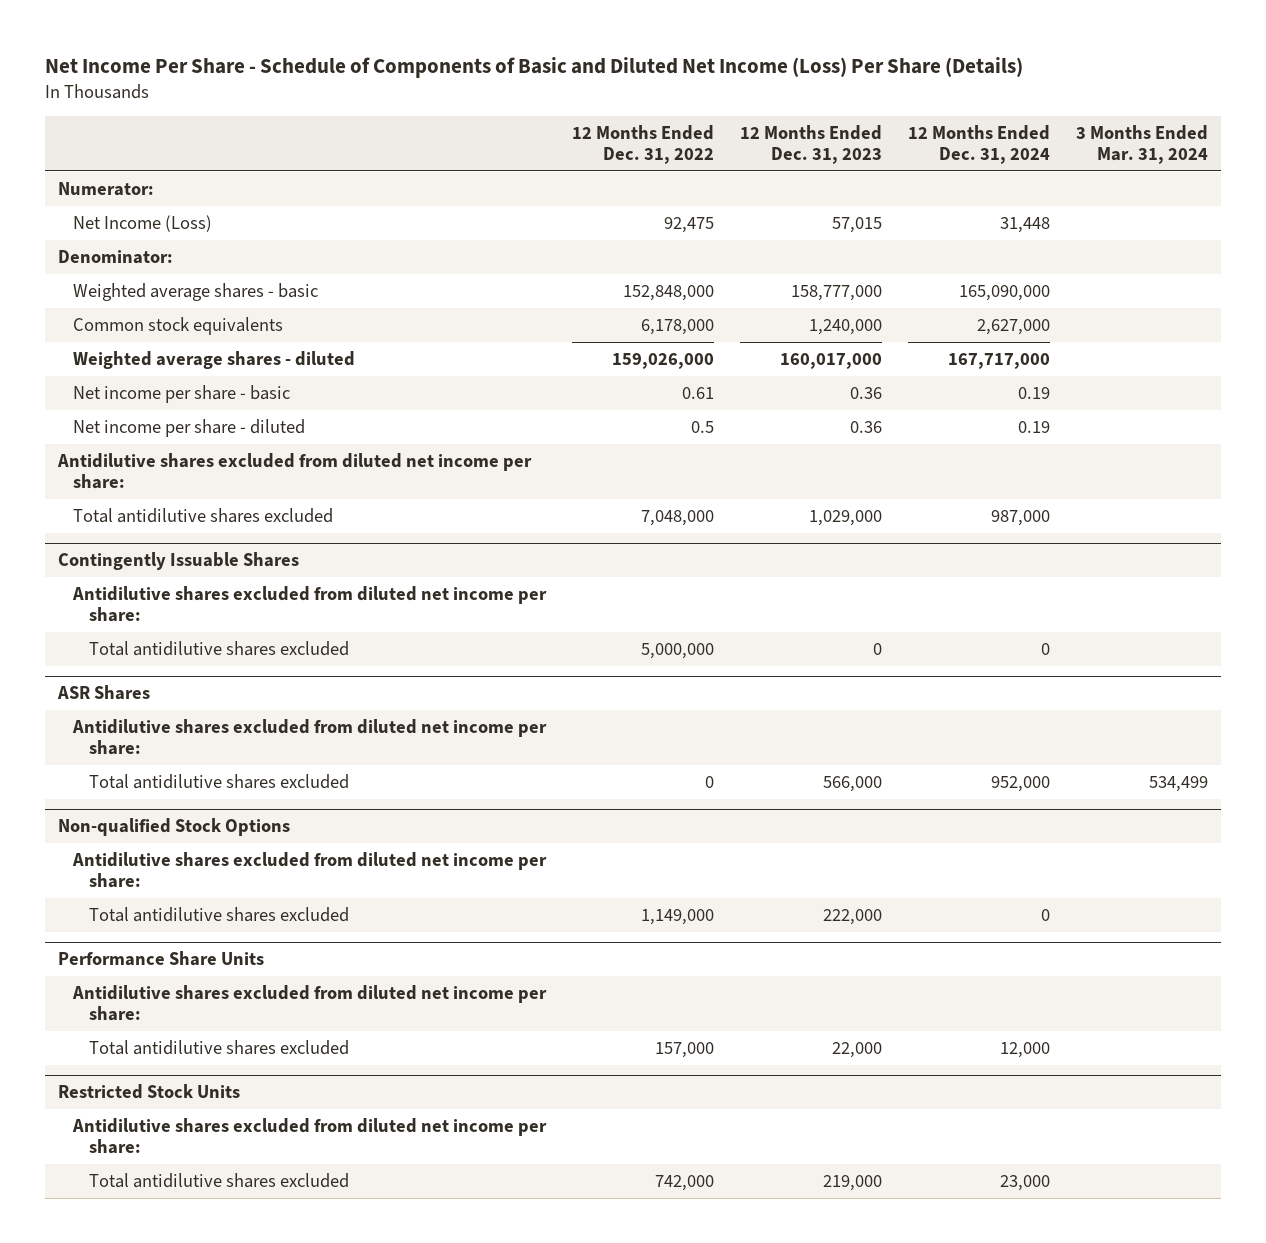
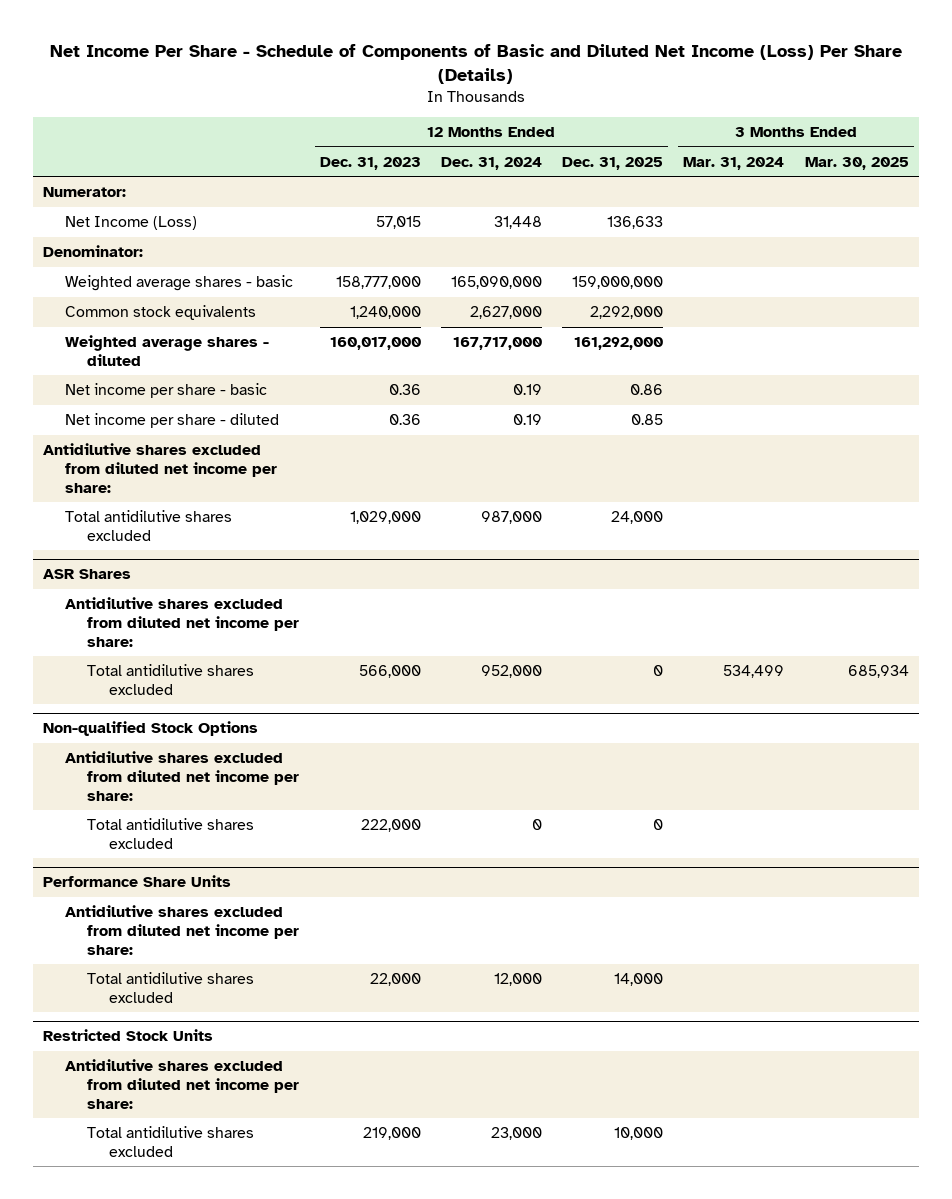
- | 12 Months Ended Dec. 31, 2022 | 12 Months Ended Dec. 31, 2023 | 12 Months Ended Dec. 31, 2024 | 3 Months Ended Mar. 31, 2024
+ | 12 Months Ended Dec. 31, 2023 | 12 Months Ended Dec. 31, 2024 | 12 Months Ended Dec. 31, 2025 | 3 Months Ended Mar. 31, 2024 | 3 Months Ended Mar. 30, 2025
- Contingently Issuable Shares
- Antidilutive shares excluded from diluted net income per share:
- Total antidilutive shares excluded | 5,000,000 | 0 | 0 |

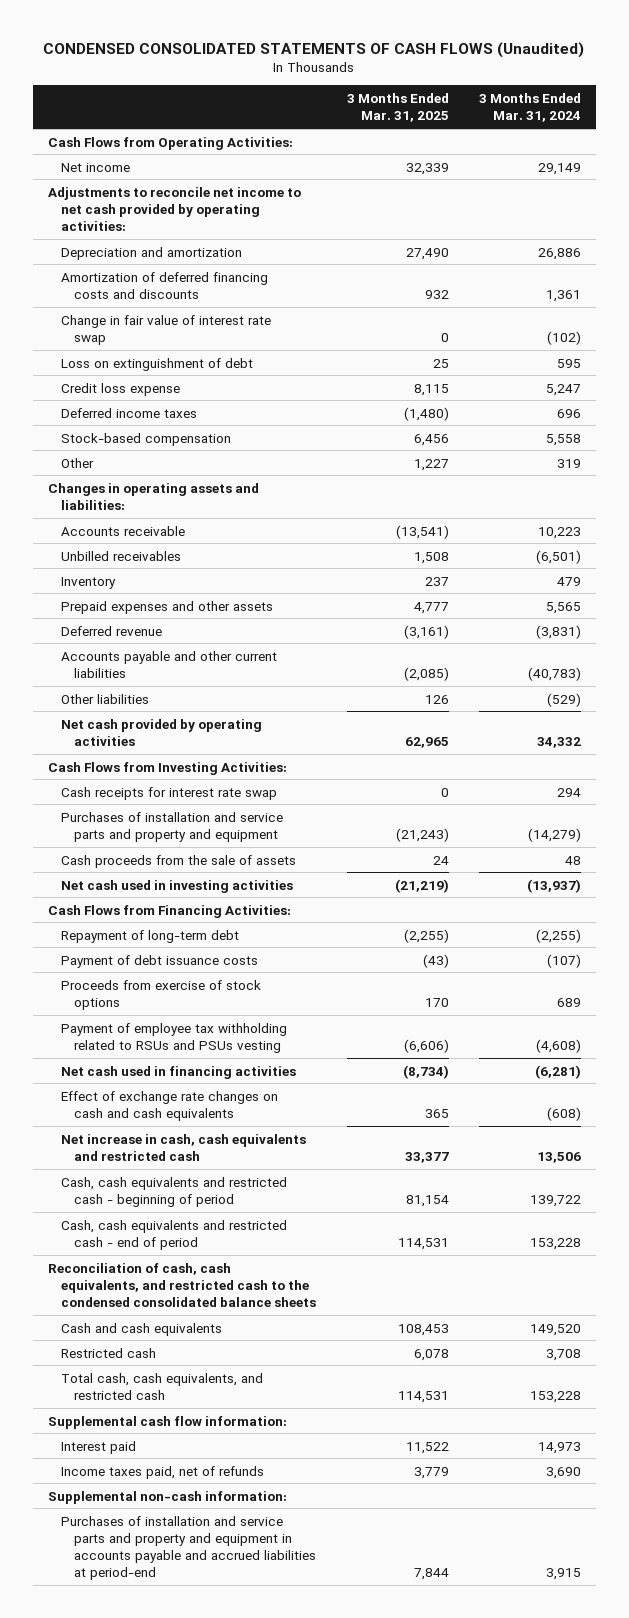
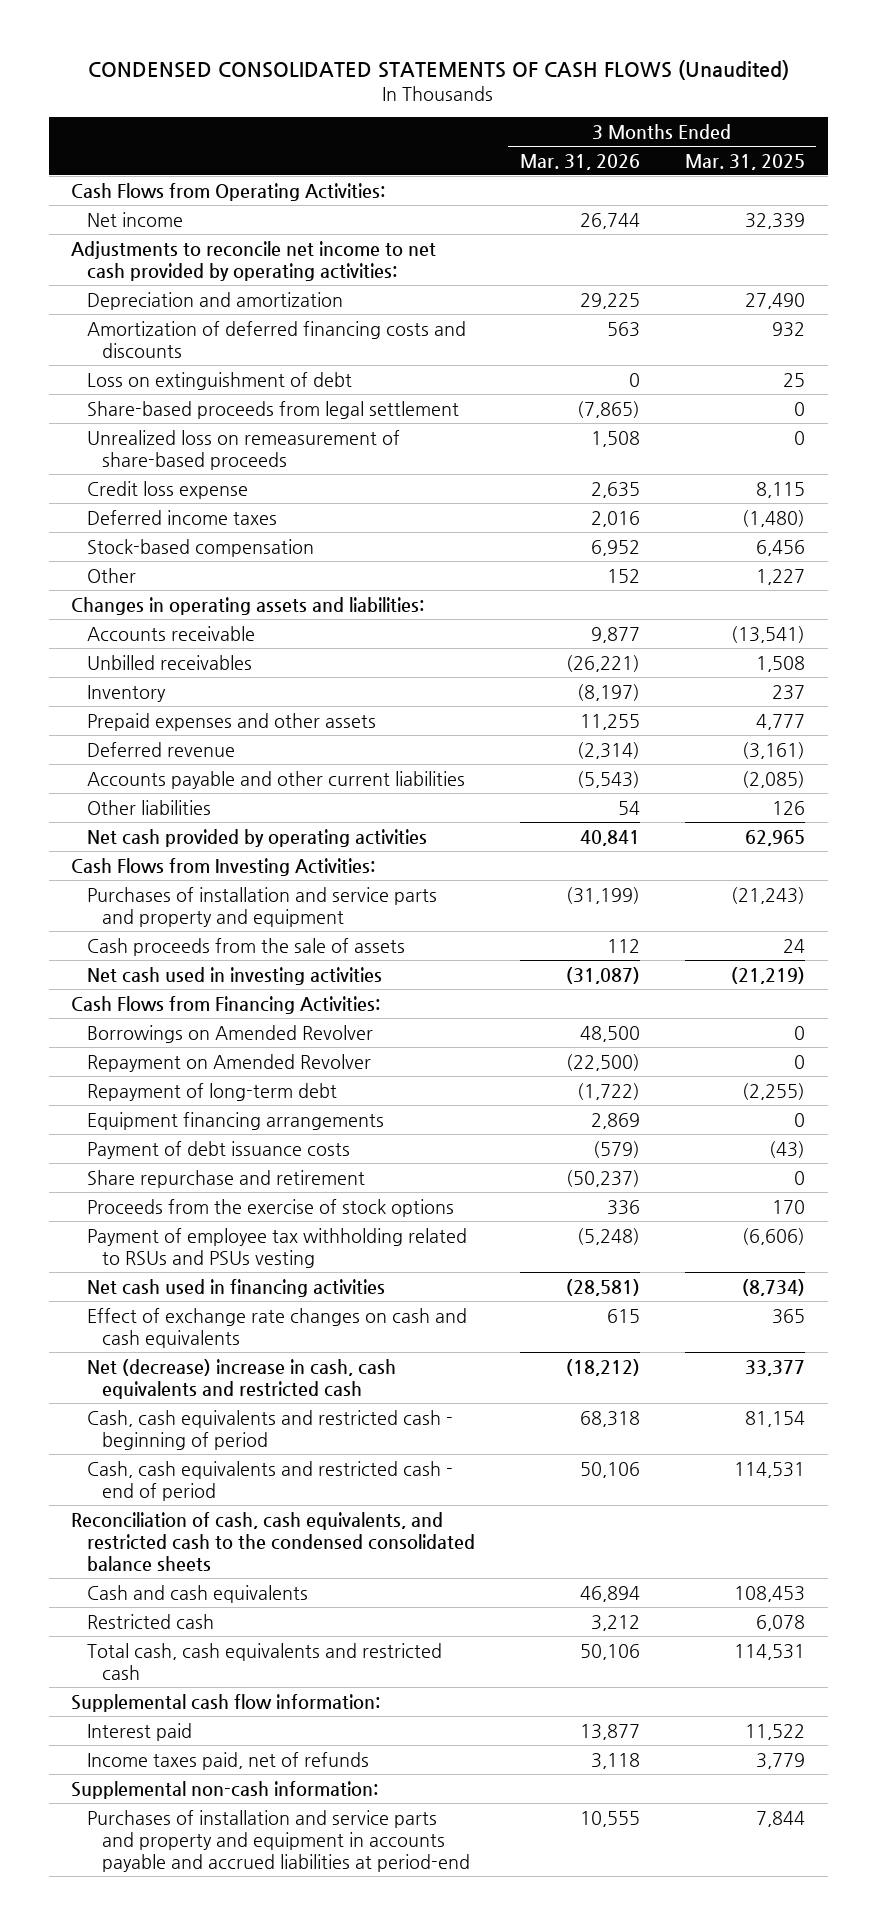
- | 3 Months Ended Mar. 31, 2025 | 3 Months Ended Mar. 31, 2024
+ | 3 Months Ended Mar. 31, 2026 | 3 Months Ended Mar. 31, 2025
- Change in fair value of interest rate swap | 0 | (102)
+ Share-based proceeds from legal settlement | (7,865) | 0
+ Unrealized loss on remeasurement of share-based proceeds | 1,508 | 0
- Cash receipts for interest rate swap | 0 | 294
+ Borrowings on Amended Revolver | 48,500 | 0
+ Repayment on Amended Revolver | (22,500) | 0
+ Equipment financing arrangements | 2,869 | 0
- Proceeds from exercise of stock options | 170 | 689
+ Share repurchase and retirement | (50,237) | 0
+ Proceeds from the exercise of stock options | 336 | 170
- Net increase in cash, cash equivalents and restricted cash | 33,377 | 13,506
+ Net (decrease) increase in cash, cash equivalents and restricted cash | (18,212) | 33,377
- Total cash, cash equivalents, and restricted cash | 114,531 | 153,228
+ Total cash, cash equivalents and restricted cash | 50,106 | 114,531

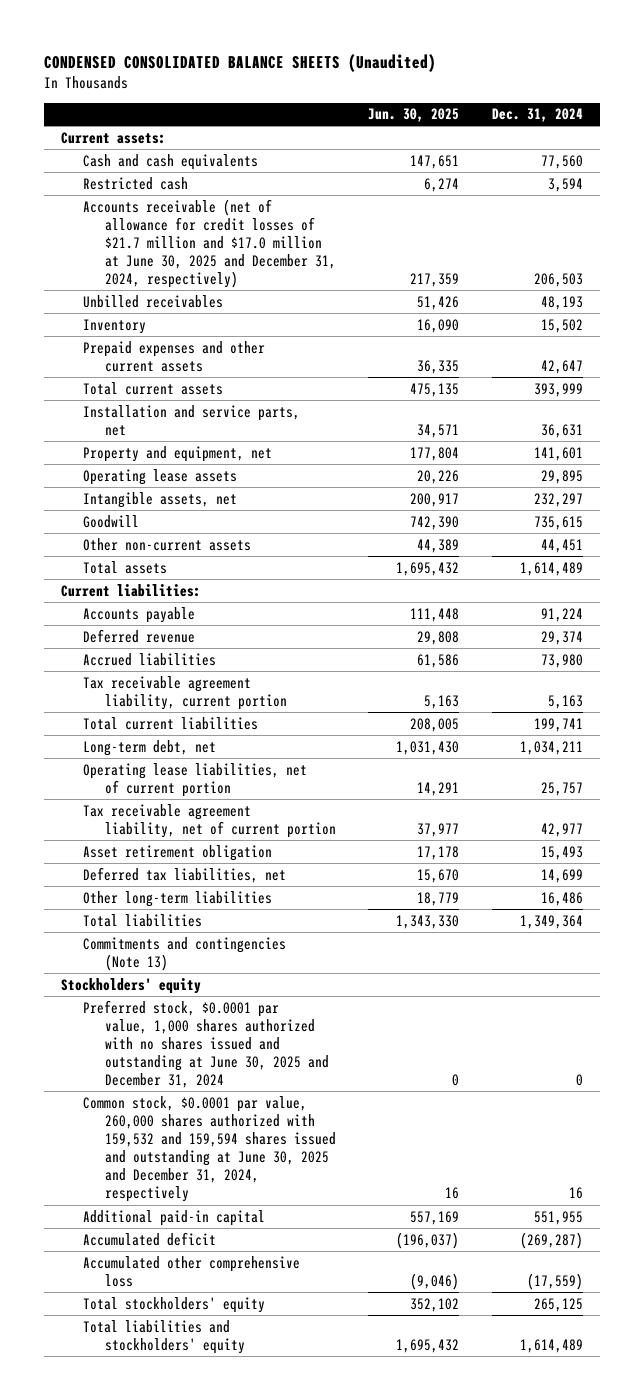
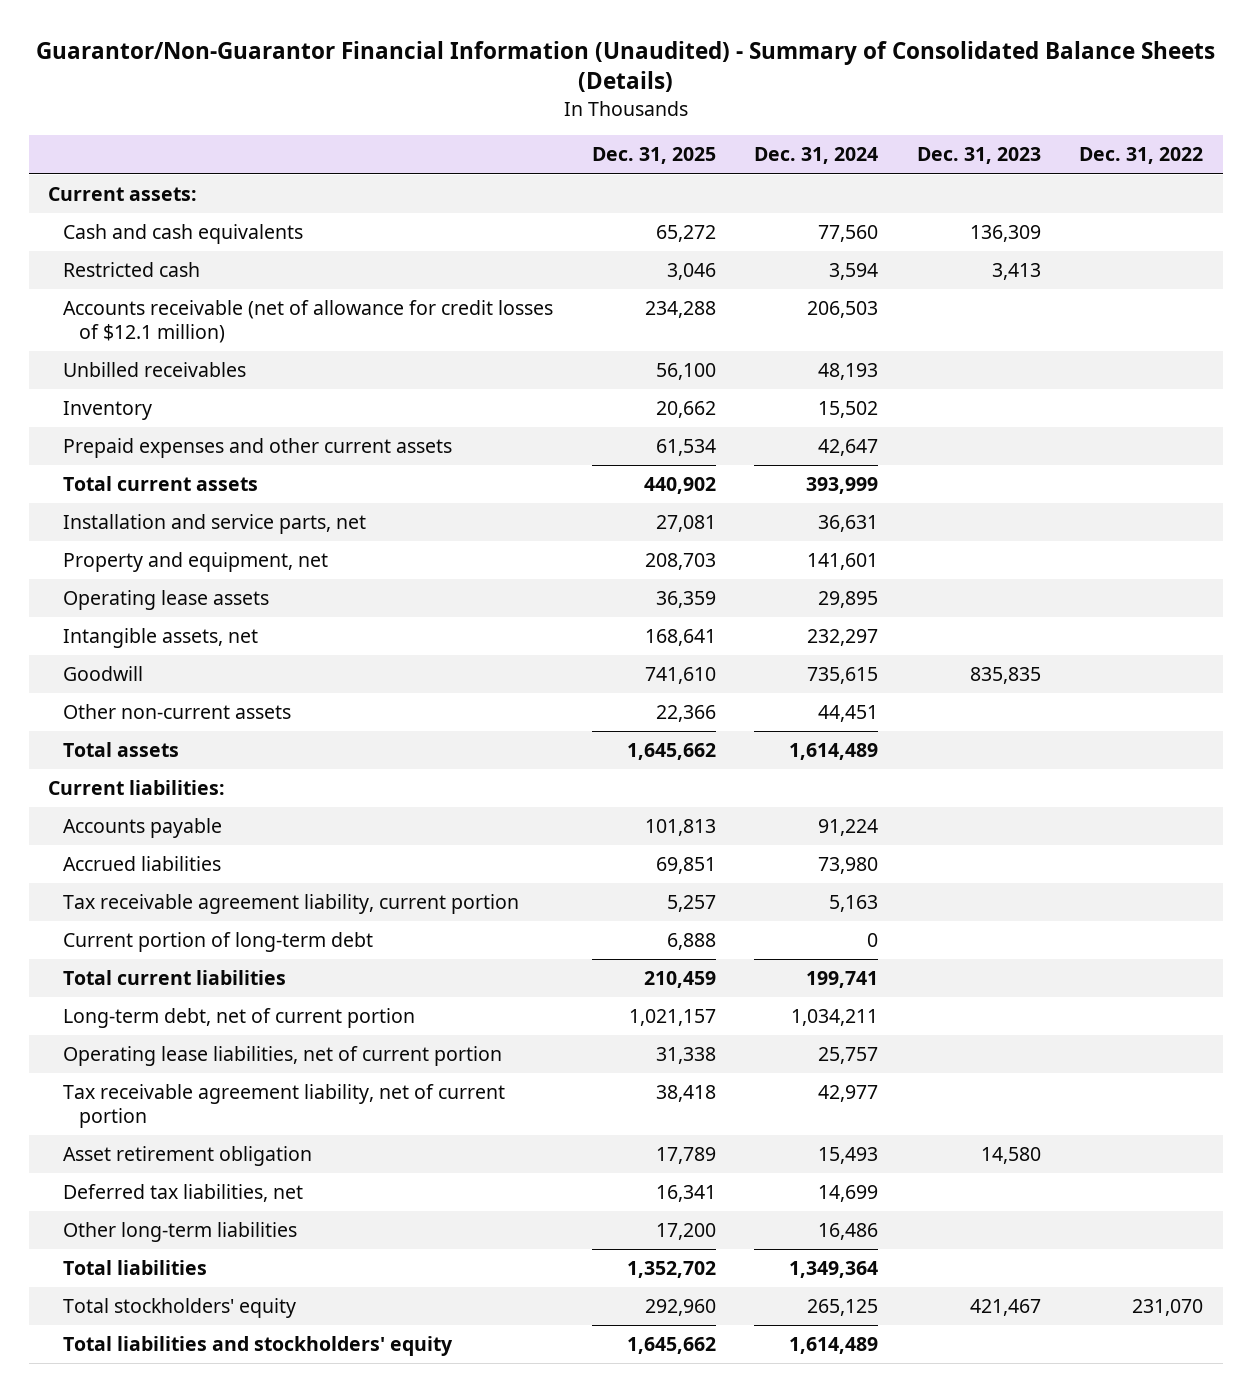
- CONDENSED CONSOLIDATED BALANCE SHEETS (Unaudited)
+ Guarantor/Non-Guarantor Financial Information (Unaudited) - Summary of Consolidated Balance Sheets (Details)
- | Jun. 30, 2025 | Dec. 31, 2024
+ | Dec. 31, 2025 | Dec. 31, 2024 | Dec. 31, 2023 | Dec. 31, 2022
- Accounts receivable (net of allowance for credit losses of $21.7 million and $17.0 million at June 30, 2025 and December 31, 2024, respectively) | 217,359 | 206,503
+ Accounts receivable (net of allowance for credit losses of $12.1 million) | 234,288 | 206,503 | |
- Deferred revenue | 29,808 | 29,374
+ Current portion of long-term debt | 6,888 | 0 | |
- Long-term debt, net | 1,031,430 | 1,034,211
+ Long-term debt, net of current portion | 1,021,157 | 1,034,211 | |
- Commitments and contingencies (Note 13)
- Stockholders' equity
- Preferred stock, $0.0001 par value, 1,000 shares authorized with no shares issued and outstanding at June 30, 2025 and December 31, 2024 | 0 | 0
- Common stock, $0.0001 par value, 260,000 shares authorized with 159,532 and 159,594 shares issued and outstanding at June 30, 2025 and December 31, 2024, respectively | 16 | 16
- Additional paid-in capital | 557,169 | 551,955
- Accumulated deficit | (196,037) | (269,287)
- Accumulated other comprehensive loss | (9,046) | (17,559)

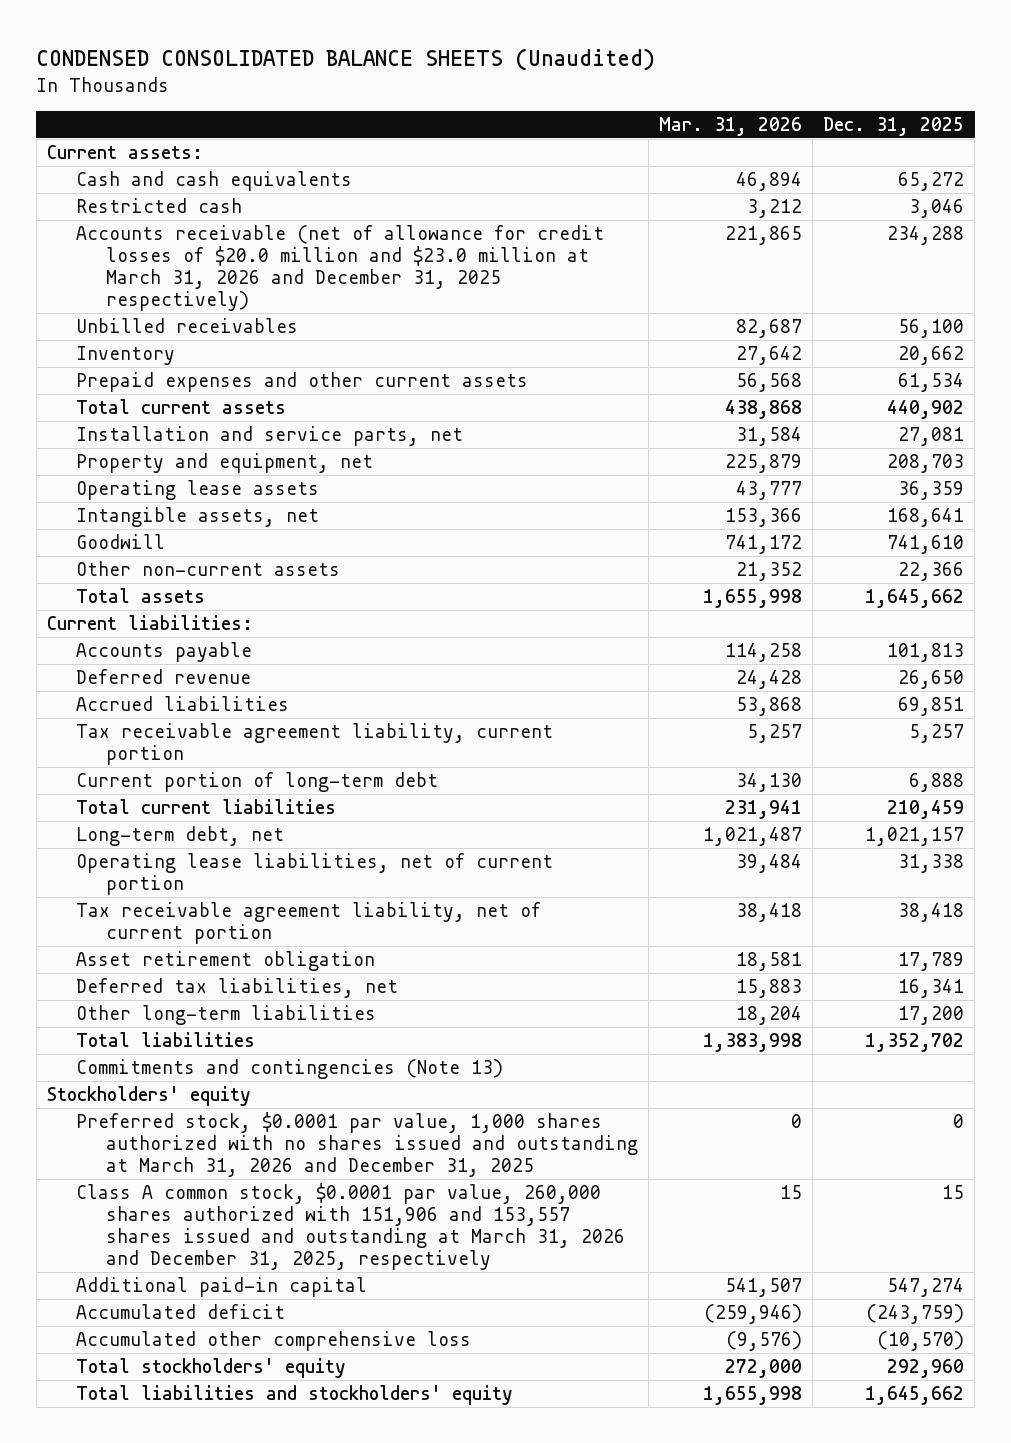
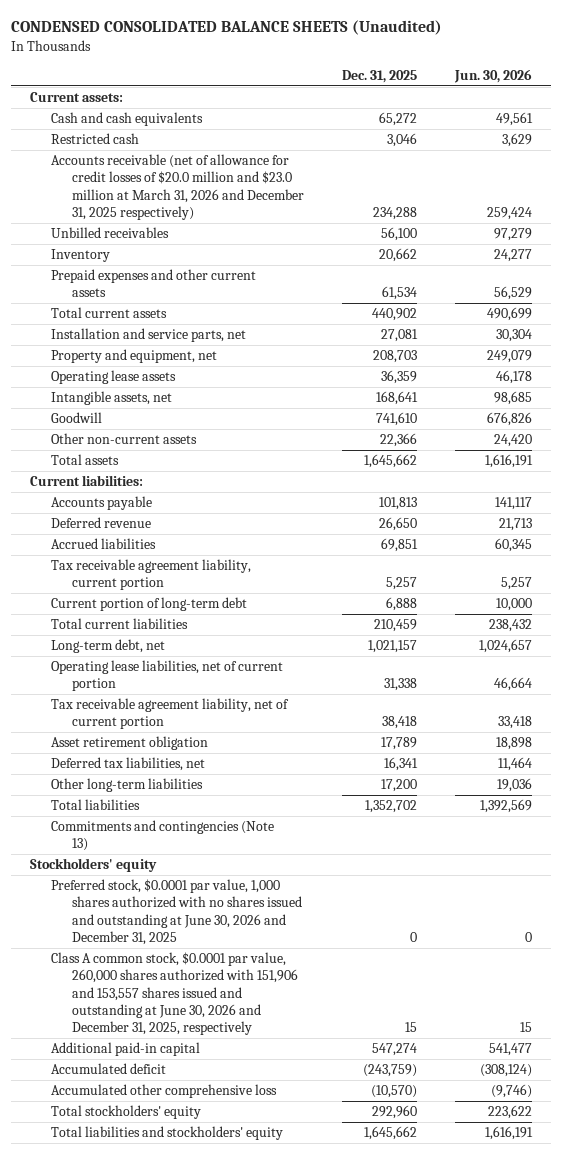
- | Mar. 31, 2026 | Dec. 31, 2025
+ | Dec. 31, 2025 | Jun. 30, 2026
- Preferred stock, $0.0001 par value, 1,000 shares authorized with no shares issued and outstanding at March 31, 2026 and December 31, 2025 | 0 | 0
- Class A common stock, $0.0001 par value, 260,000 shares authorized with 151,906 and 153,557 shares issued and outstanding at March 31, 2026 and December 31, 2025, respectively | 15 | 15
+ Preferred stock, $0.0001 par value, 1,000 shares authorized with no shares issued and outstanding at June 30, 2026 and December 31, 2025 | 0 | 0
+ Class A common stock, $0.0001 par value, 260,000 shares authorized with 151,906 and 153,557 shares issued and outstanding at June 30, 2026 and December 31, 2025, respectively | 15 | 15

